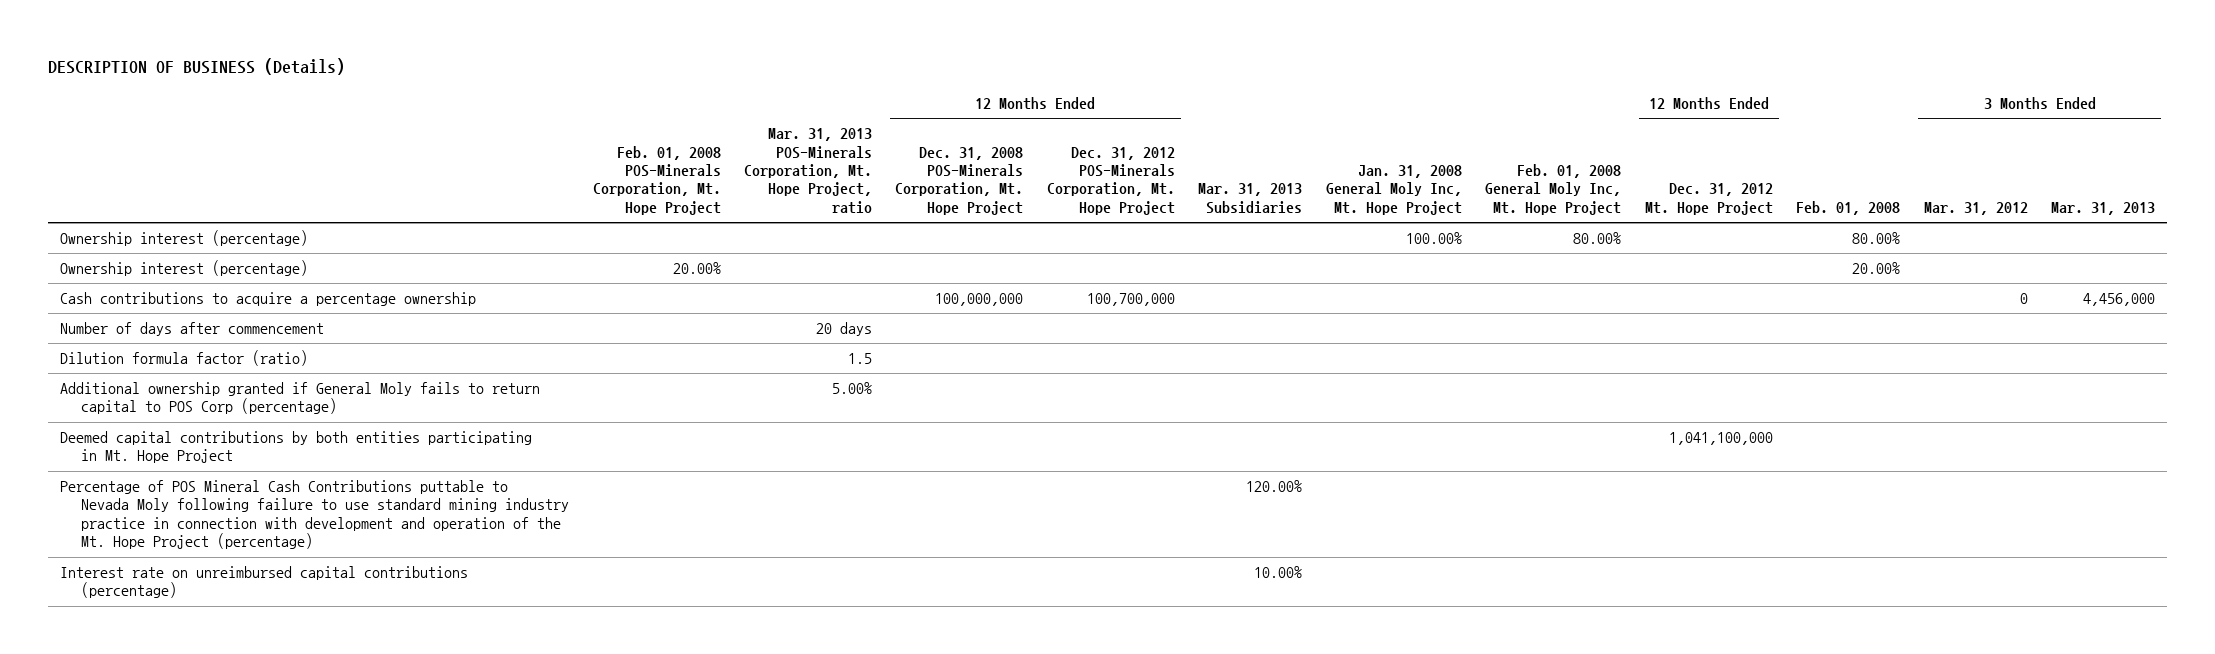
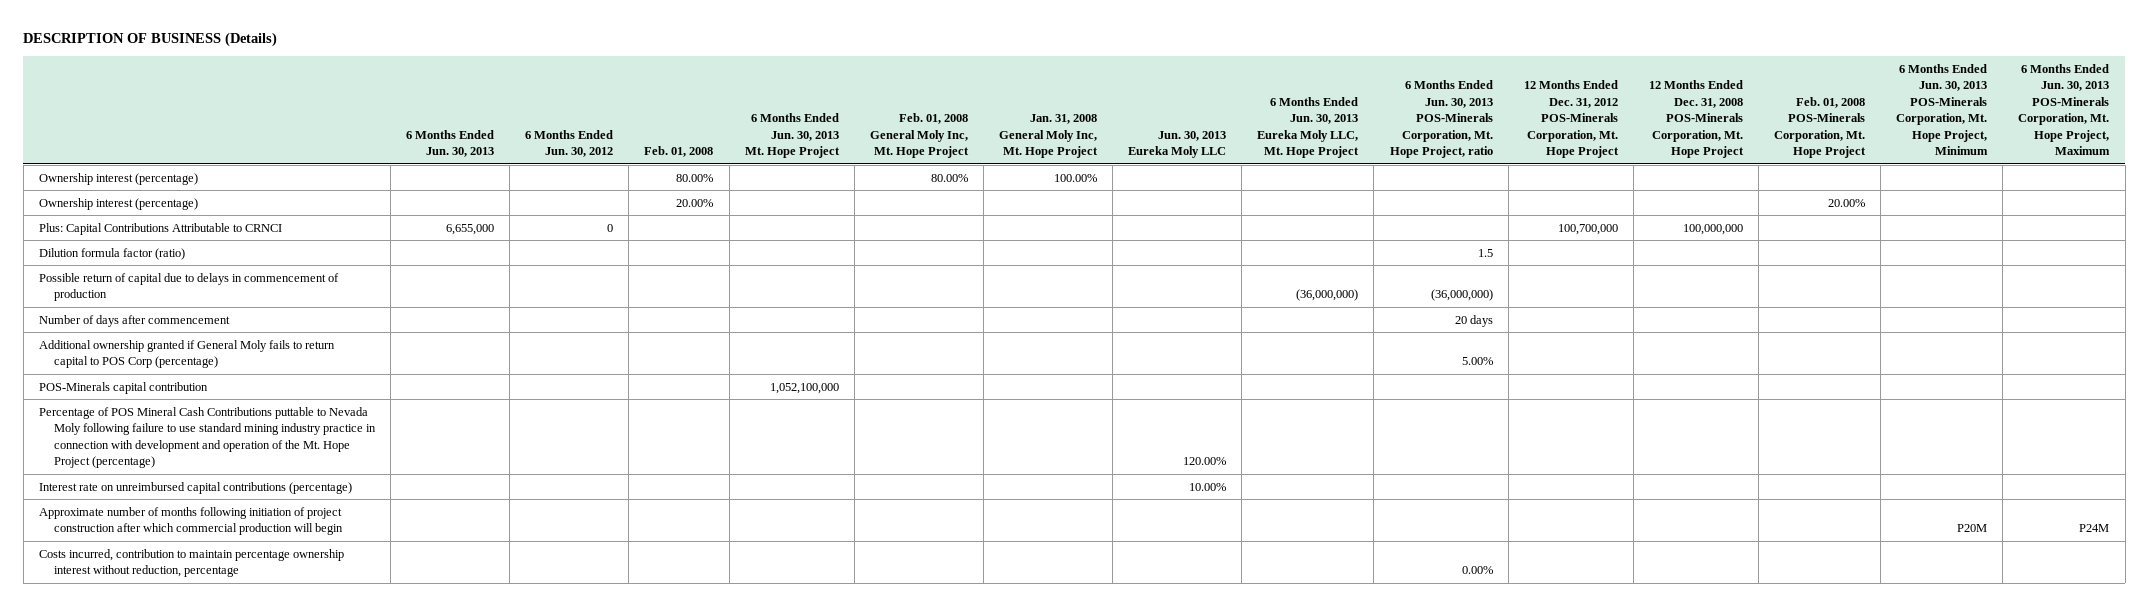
- | Feb. 01, 2008 POS-Minerals Corporation, Mt. Hope Project | Mar. 31, 2013 POS-Minerals Corporation, Mt. Hope Project, ratio | 12 Months Ended Dec. 31, 2008 POS-Minerals Corporation, Mt. Hope Project | 12 Months Ended Dec. 31, 2012 POS-Minerals Corporation, Mt. Hope Project | Mar. 31, 2013 Subsidiaries | Jan. 31, 2008 General Moly Inc, Mt. Hope Project | Feb. 01, 2008 General Moly Inc, Mt. Hope Project | 12 Months Ended Dec. 31, 2012 Mt. Hope Project | Feb. 01, 2008 | 3 Months Ended Mar. 31, 2012 | 3 Months Ended Mar. 31, 2013
+ | 6 Months Ended Jun. 30, 2013 | 6 Months Ended Jun. 30, 2012 | Feb. 01, 2008 | 6 Months Ended Jun. 30, 2013 Mt. Hope Project | Feb. 01, 2008 General Moly Inc, Mt. Hope Project | Jan. 31, 2008 General Moly Inc, Mt. Hope Project | Jun. 30, 2013 Eureka Moly LLC | 6 Months Ended Jun. 30, 2013 Eureka Moly LLC, Mt. Hope Project | 6 Months Ended Jun. 30, 2013 POS-Minerals Corporation, Mt. Hope Project, ratio | 12 Months Ended Dec. 31, 2012 POS-Minerals Corporation, Mt. Hope Project | 12 Months Ended Dec. 31, 2008 POS-Minerals Corporation, Mt. Hope Project | Feb. 01, 2008 POS-Minerals Corporation, Mt. Hope Project | 6 Months Ended Jun. 30, 2013 POS-Minerals Corporation, Mt. Hope Project, Minimum | 6 Months Ended Jun. 30, 2013 POS-Minerals Corporation, Mt. Hope Project, Maximum
- Cash contributions to acquire a percentage ownership | | | 100,000,000 | 100,700,000 | | | | | | 0 | 4,456,000
+ Plus: Capital Contributions Attributable to CRNCI | 6,655,000 | 0 | | | | | | | | 100,700,000 | 100,000,000 | | |
+ Possible return of capital due to delays in commencement of production | | | | | | | | (36,000,000) | (36,000,000) | | | | |
moved down: Number of days after commencement | | | | | | | | | 20 days | | | | |
- Deemed capital contributions by both entities participating in Mt. Hope Project | | | | | | | | 1,041,100,000 | | |
+ POS-Minerals capital contribution | | | | 1,052,100,000 | | | | | | | | | |
+ Approximate number of months following initiation of project construction after which commercial production will begin | | | | | | | | | | | | | P20M | P24M
+ Costs incurred, contribution to maintain percentage ownership interest without reduction, percentage | | | | | | | | | 0.00% | | | | |

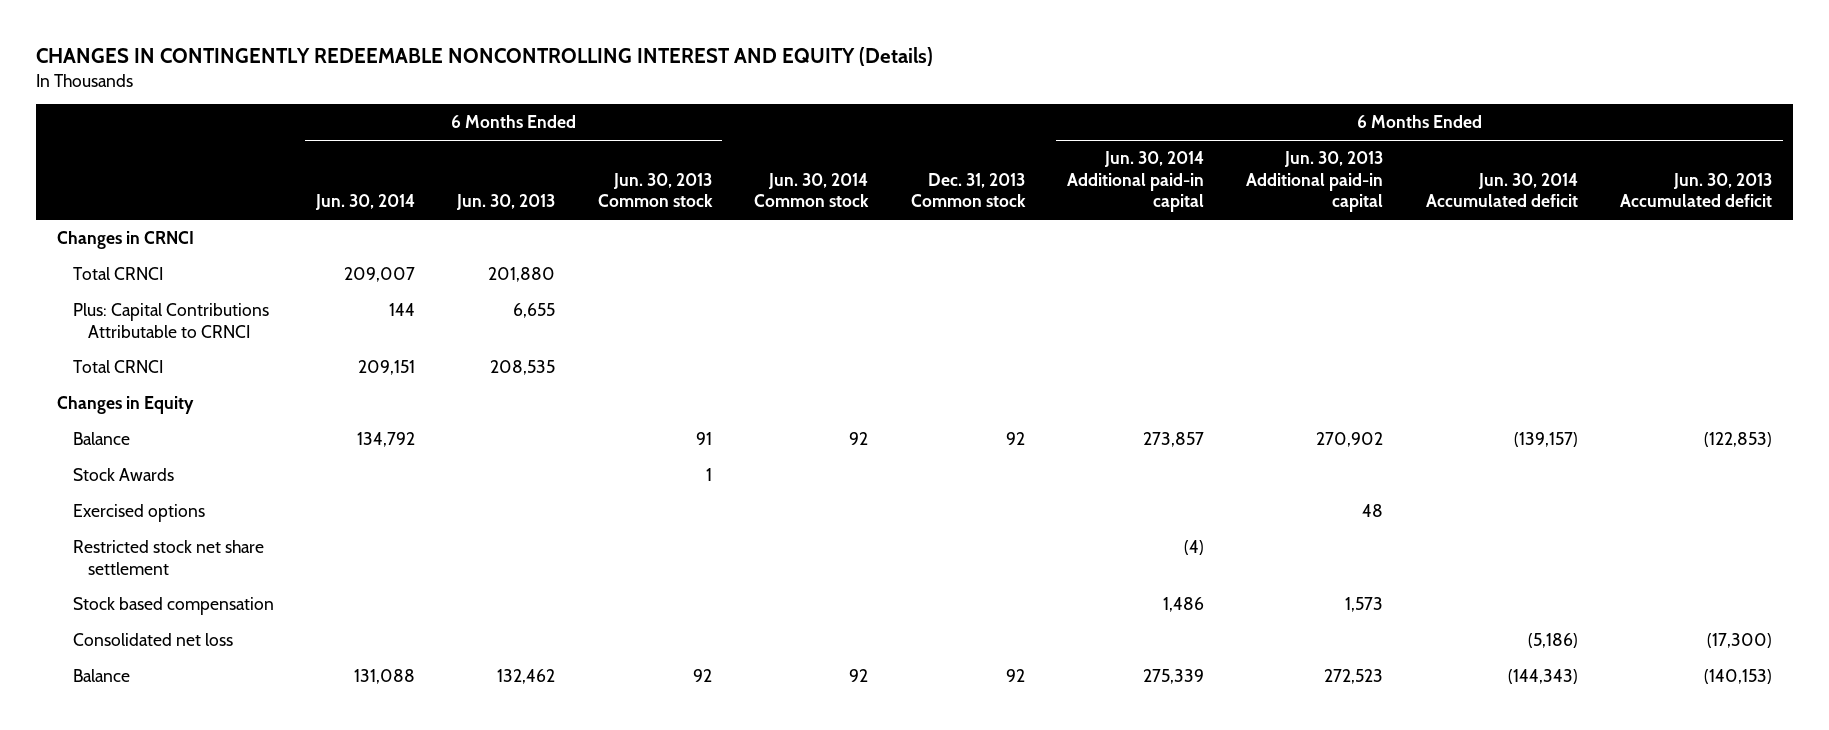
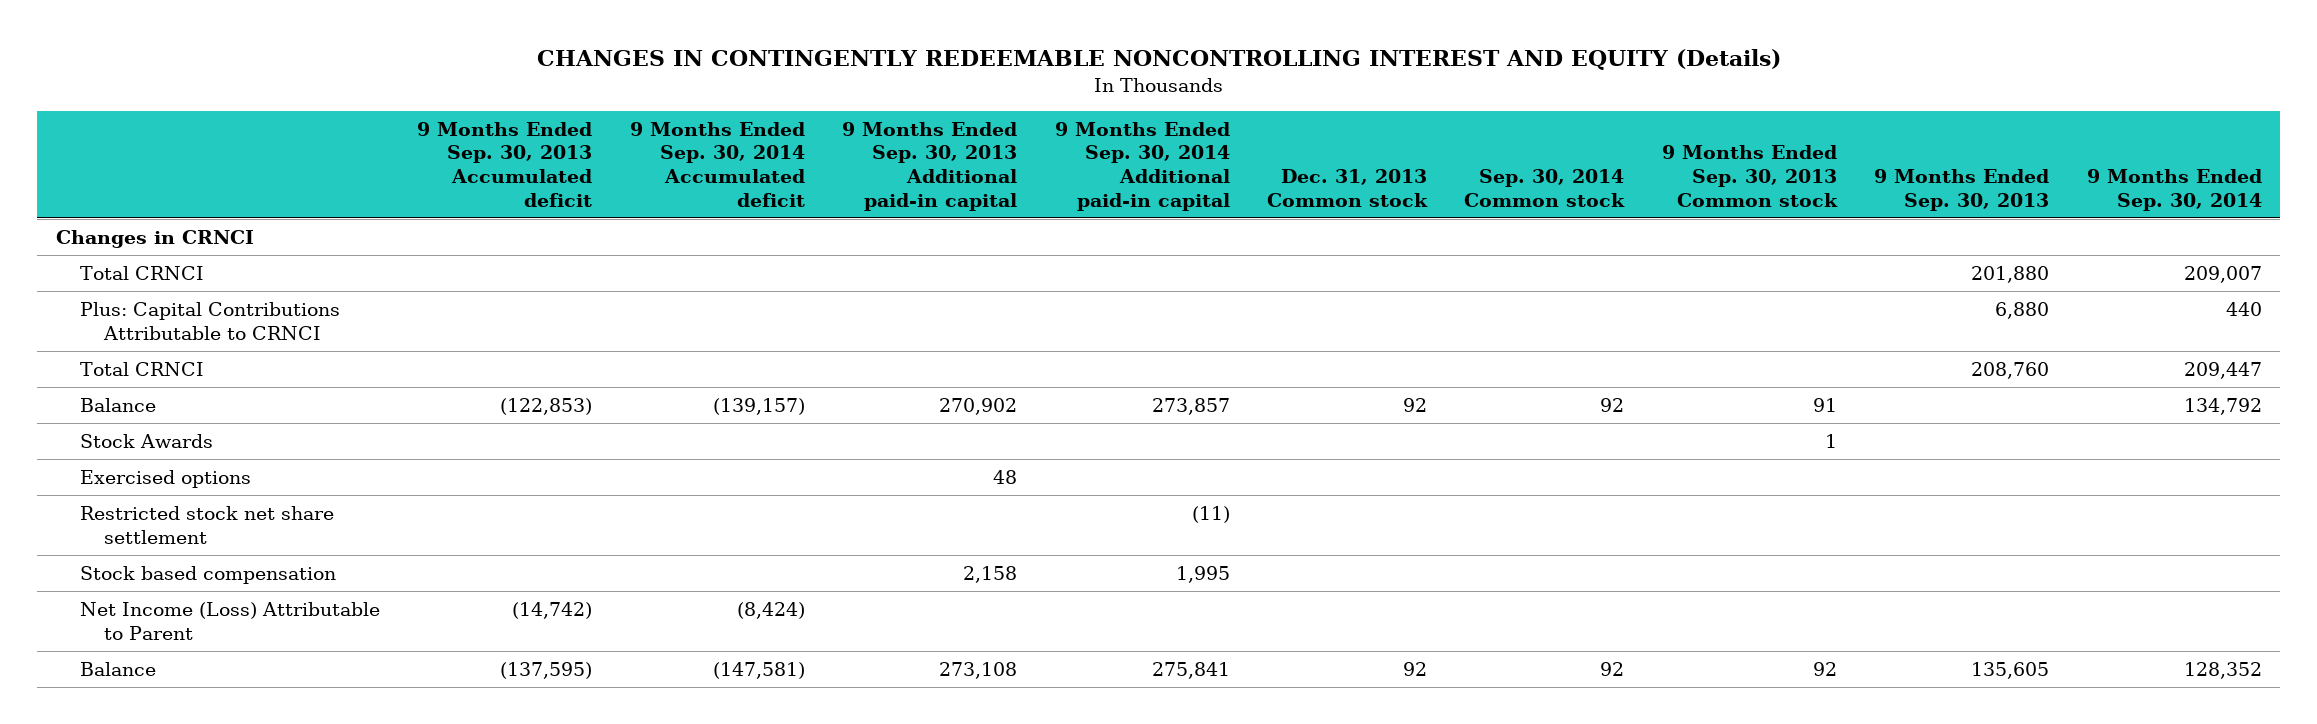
- | 6 Months Ended Jun. 30, 2014 | 6 Months Ended Jun. 30, 2013 | 6 Months Ended Jun. 30, 2013 Common stock | Jun. 30, 2014 Common stock | Dec. 31, 2013 Common stock | 6 Months Ended Jun. 30, 2014 Additional paid-in capital | 6 Months Ended Jun. 30, 2013 Additional paid-in capital | 6 Months Ended Jun. 30, 2014 Accumulated deficit | 6 Months Ended Jun. 30, 2013 Accumulated deficit
+ | 9 Months Ended Sep. 30, 2013 Accumulated deficit | 9 Months Ended Sep. 30, 2014 Accumulated deficit | 9 Months Ended Sep. 30, 2013 Additional paid-in capital | 9 Months Ended Sep. 30, 2014 Additional paid-in capital | Dec. 31, 2013 Common stock | Sep. 30, 2014 Common stock | 9 Months Ended Sep. 30, 2013 Common stock | 9 Months Ended Sep. 30, 2013 | 9 Months Ended Sep. 30, 2014
- Changes in Equity
- Consolidated net loss | | | | | | | | (5,186) | (17,300)
+ Net Income (Loss) Attributable to Parent | (14,742) | (8,424) | | | | | | |

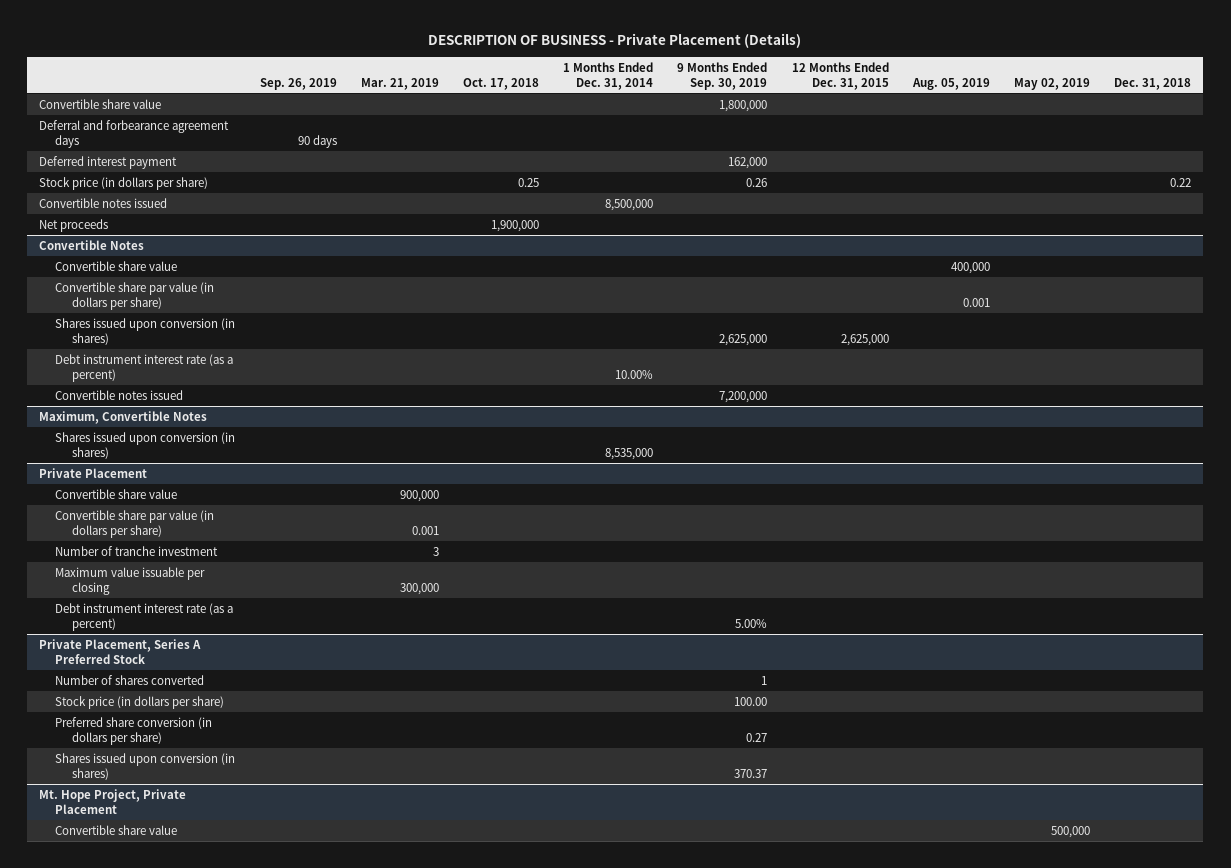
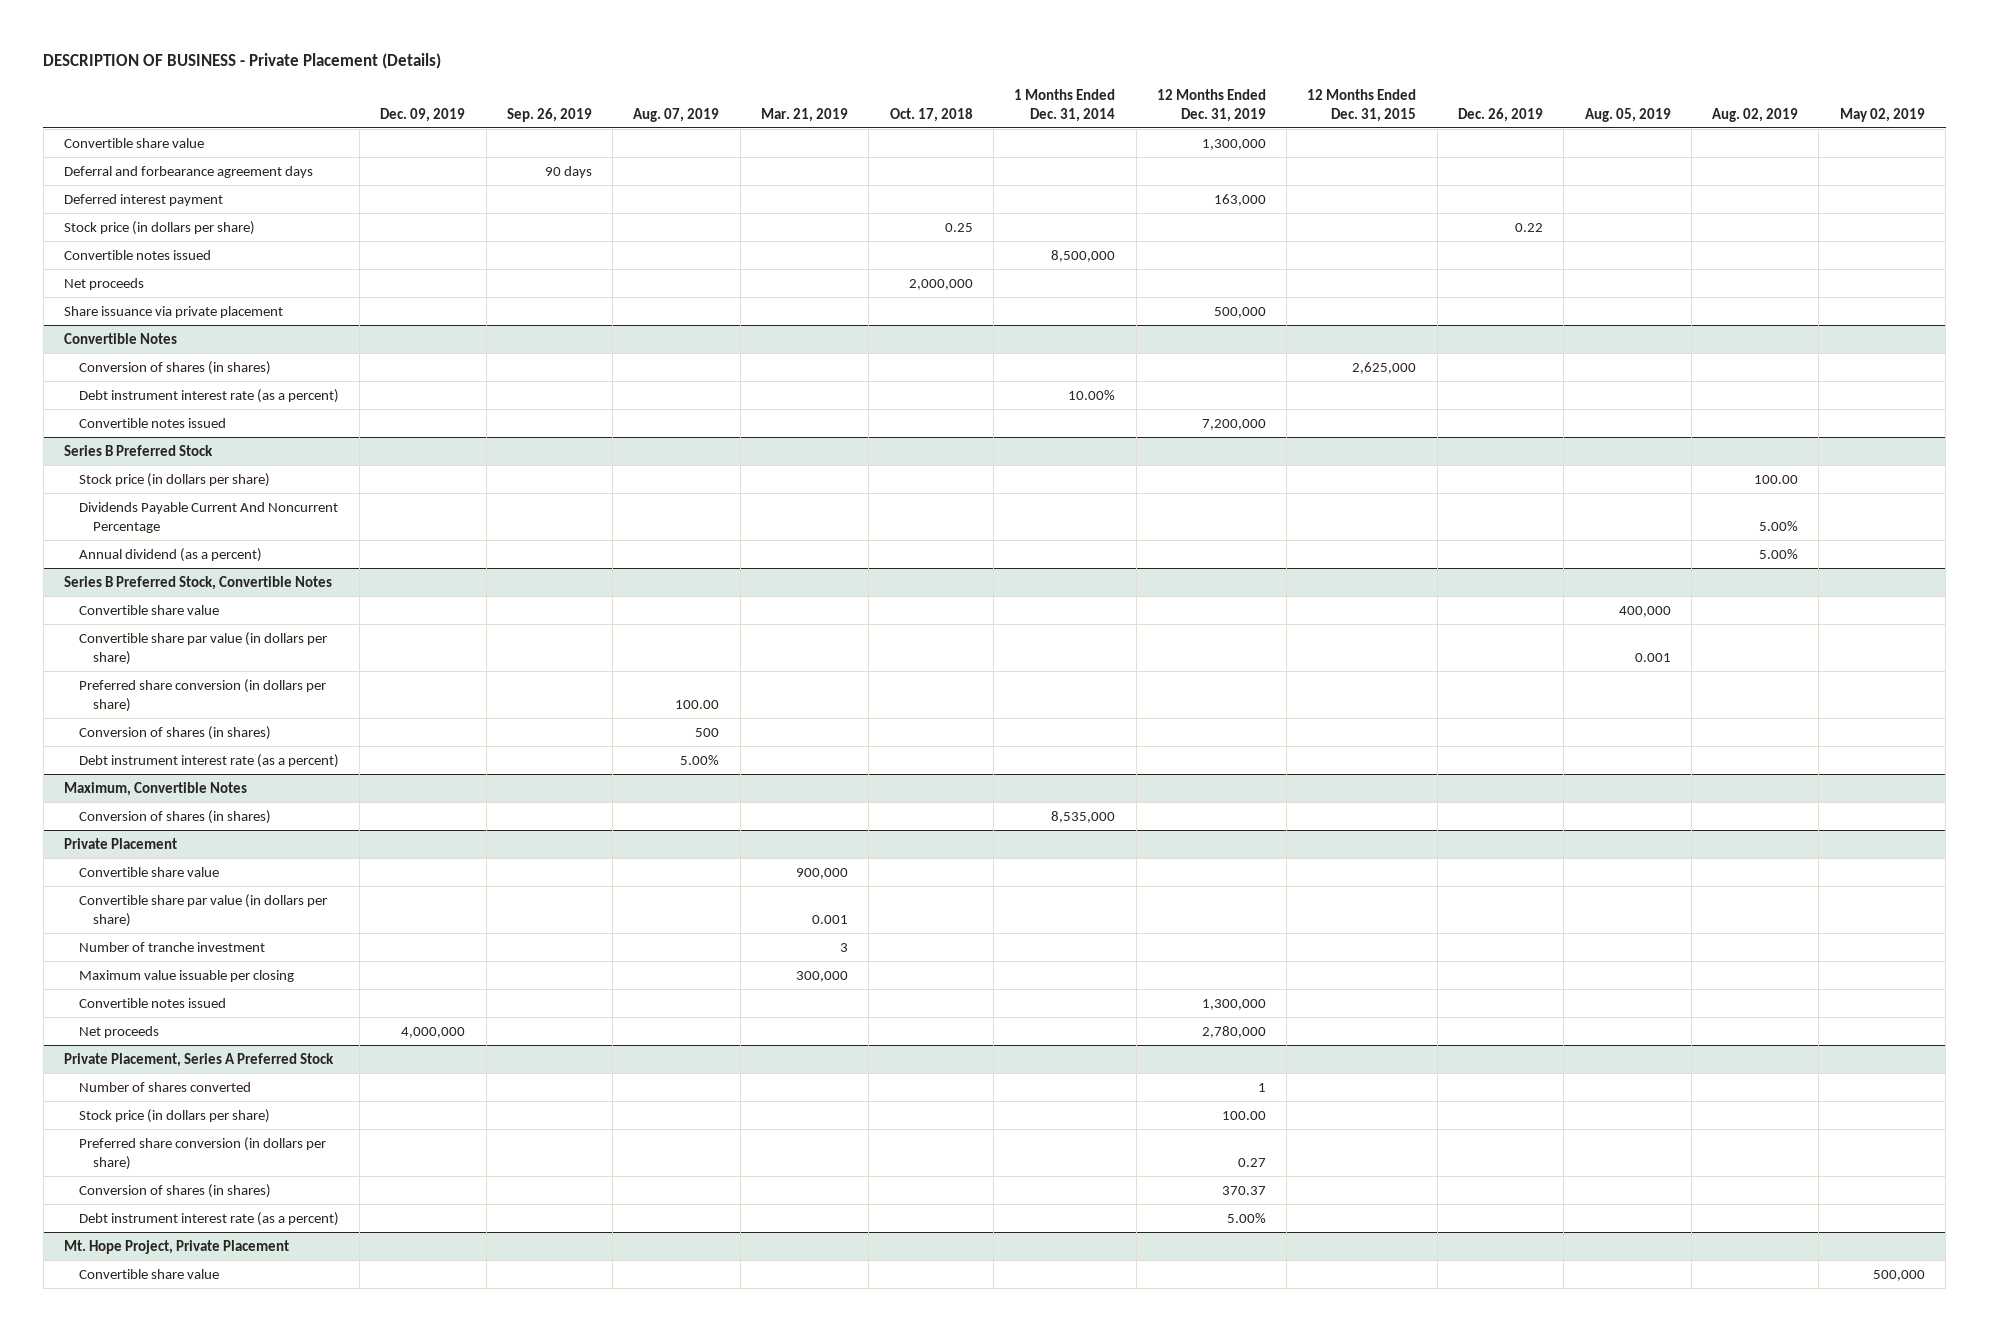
- | Sep. 26, 2019 | Mar. 21, 2019 | Oct. 17, 2018 | 1 Months Ended Dec. 31, 2014 | 9 Months Ended Sep. 30, 2019 | 12 Months Ended Dec. 31, 2015 | Aug. 05, 2019 | May 02, 2019 | Dec. 31, 2018
+ | Dec. 09, 2019 | Sep. 26, 2019 | Aug. 07, 2019 | Mar. 21, 2019 | Oct. 17, 2018 | 1 Months Ended Dec. 31, 2014 | 12 Months Ended Dec. 31, 2019 | 12 Months Ended Dec. 31, 2015 | Dec. 26, 2019 | Aug. 05, 2019 | Aug. 02, 2019 | May 02, 2019
- Net proceeds | | | 1,900,000 | | | | | |
+ Net proceeds | | | | | 2,000,000 | | | | | | |
+ Share issuance via private placement | | | | | | | 500,000 | | | | |
@ Convertible Notes
- Convertible share value | | | | | | | 400,000 | |
- Convertible share par value (in dollars per share) | | | | | | | 0.001 | |
- Shares issued upon conversion (in shares) | | | | | 2,625,000 | 2,625,000 | | |
+ Conversion of shares (in shares) | | | | | | | | 2,625,000 | | | |
+ Series B Preferred Stock
+ Stock price (in dollars per share) | | | | | | | | | | | 100.00 |
+ Dividends Payable Current And Noncurrent Percentage | | | | | | | | | | | 5.00% |
+ Annual dividend (as a percent) | | | | | | | | | | | 5.00% |
+ Series B Preferred Stock, Convertible Notes
+ Convertible share value | | | | | | | | | | 400,000 | |
+ Convertible share par value (in dollars per share) | | | | | | | | | | 0.001 | |
+ Preferred share conversion (in dollars per share) | | | 100.00 | | | | | | | | |
+ Conversion of shares (in shares) | | | 500 | | | | | | | | |
+ Debt instrument interest rate (as a percent) | | | 5.00% | | | | | | | | |
@ Maximum, Convertible Notes
- Shares issued upon conversion (in shares) | | | | 8,535,000 | | | | |
+ Conversion of shares (in shares) | | | | | | 8,535,000 | | | | | |
@ Private Placement
- Debt instrument interest rate (as a percent) | | | | | 5.00% | | | |
+ Convertible notes issued | | | | | | | 1,300,000 | | | | |
+ Net proceeds | 4,000,000 | | | | | | 2,780,000 | | | | |
@ Private Placement, Series A Preferred Stock
- Shares issued upon conversion (in shares) | | | | | 370.37 | | | |
+ Conversion of shares (in shares) | | | | | | | 370.37 | | | | |
+ Debt instrument interest rate (as a percent) | | | | | | | 5.00% | | | | |

